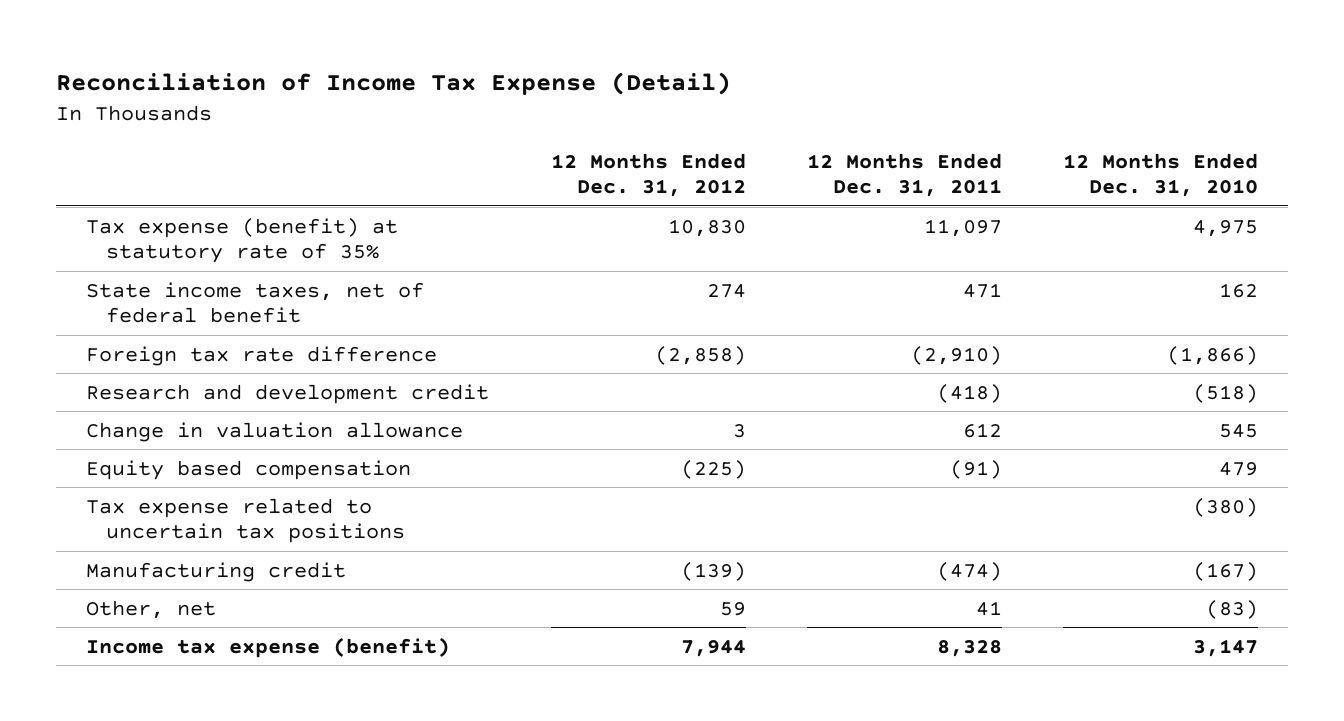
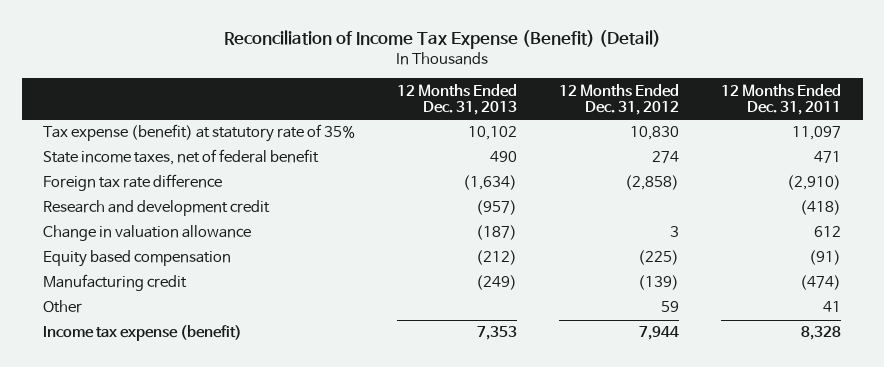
- Reconciliation of Income Tax Expense (Detail)
+ Reconciliation of Income Tax Expense (Benefit) (Detail)
- | 12 Months Ended Dec. 31, 2012 | 12 Months Ended Dec. 31, 2011 | 12 Months Ended Dec. 31, 2010
+ | 12 Months Ended Dec. 31, 2013 | 12 Months Ended Dec. 31, 2012 | 12 Months Ended Dec. 31, 2011
- Tax expense related to uncertain tax positions | | | (380)
- Other, net | 59 | 41 | (83)
+ Other | | 59 | 41

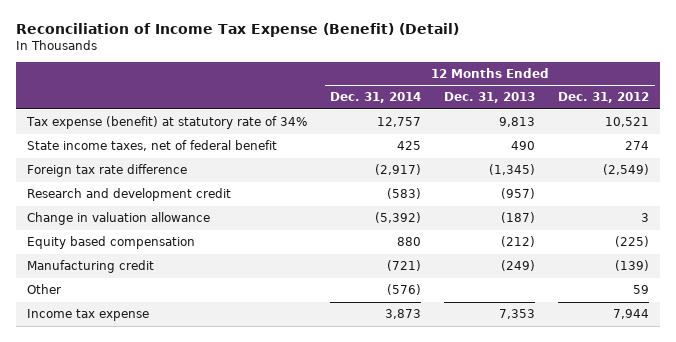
- | 12 Months Ended Dec. 31, 2013 | 12 Months Ended Dec. 31, 2012 | 12 Months Ended Dec. 31, 2011
+ | 12 Months Ended Dec. 31, 2014 | 12 Months Ended Dec. 31, 2013 | 12 Months Ended Dec. 31, 2012
- Tax expense (benefit) at statutory rate of 35% | 10,102 | 10,830 | 11,097
+ Tax expense (benefit) at statutory rate of 34% | 12,757 | 9,813 | 10,521
- Foreign tax rate difference | (1,634) | (2,858) | (2,910)
+ Foreign tax rate difference | (2,917) | (1,345) | (2,549)
- Income tax expense (benefit) | 7,353 | 7,944 | 8,328
+ Income tax expense | 3,873 | 7,353 | 7,944

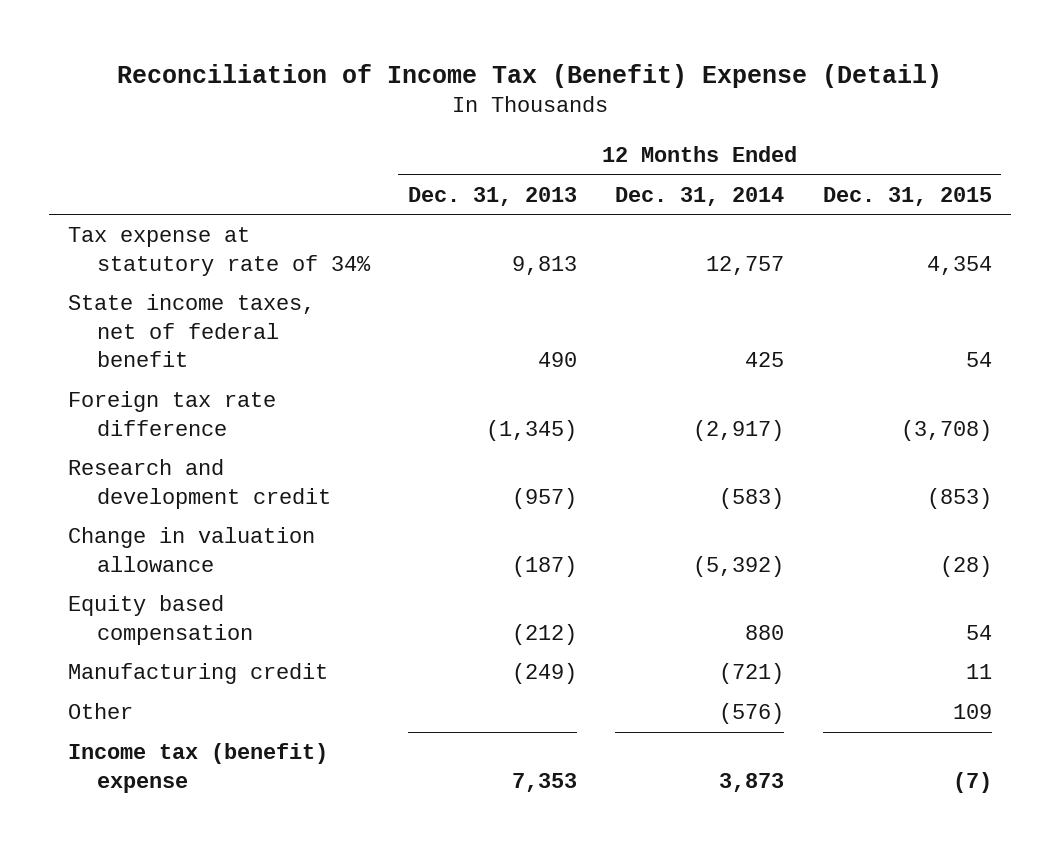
- Reconciliation of Income Tax Expense (Benefit) (Detail)
+ Reconciliation of Income Tax (Benefit) Expense (Detail)
- | 12 Months Ended Dec. 31, 2014 | 12 Months Ended Dec. 31, 2013 | 12 Months Ended Dec. 31, 2012
+ | 12 Months Ended Dec. 31, 2013 | 12 Months Ended Dec. 31, 2014 | 12 Months Ended Dec. 31, 2015
- Tax expense (benefit) at statutory rate of 34% | 12,757 | 9,813 | 10,521
+ Tax expense at statutory rate of 34% | 9,813 | 12,757 | 4,354
- Income tax expense | 3,873 | 7,353 | 7,944
+ Income tax (benefit) expense | 7,353 | 3,873 | (7)

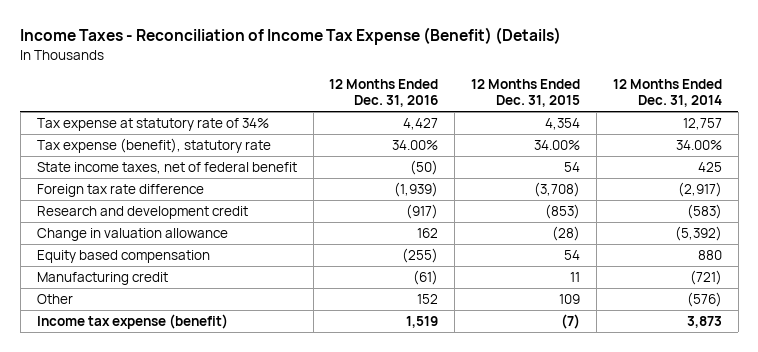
- Reconciliation of Income Tax (Benefit) Expense (Detail)
+ Income Taxes - Reconciliation of Income Tax Expense (Benefit) (Details)
- | 12 Months Ended Dec. 31, 2013 | 12 Months Ended Dec. 31, 2014 | 12 Months Ended Dec. 31, 2015
+ | 12 Months Ended Dec. 31, 2016 | 12 Months Ended Dec. 31, 2015 | 12 Months Ended Dec. 31, 2014
+ Tax expense (benefit), statutory rate | 34.00% | 34.00% | 34.00%
- Income tax (benefit) expense | 7,353 | 3,873 | (7)
+ Income tax expense (benefit) | 1,519 | (7) | 3,873

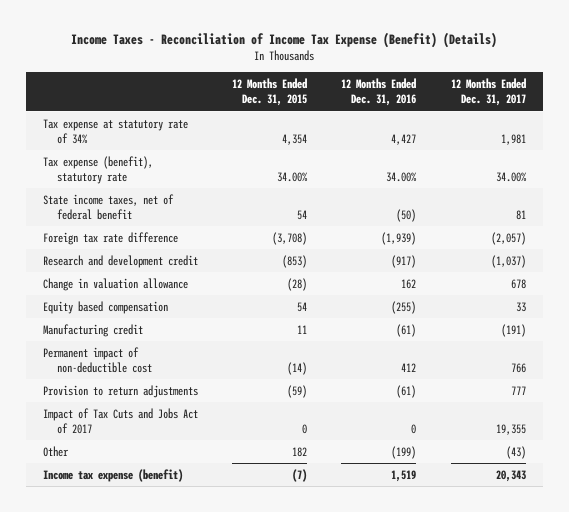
- | 12 Months Ended Dec. 31, 2016 | 12 Months Ended Dec. 31, 2015 | 12 Months Ended Dec. 31, 2014
+ | 12 Months Ended Dec. 31, 2015 | 12 Months Ended Dec. 31, 2016 | 12 Months Ended Dec. 31, 2017
- Other | 152 | 109 | (576)
+ Permanent impact of non-deductible cost | (14) | 412 | 766
+ Provision to return adjustments | (59) | (61) | 777
+ Impact of Tax Cuts and Jobs Act of 2017 | 0 | 0 | 19,355
+ Other | 182 | (199) | (43)

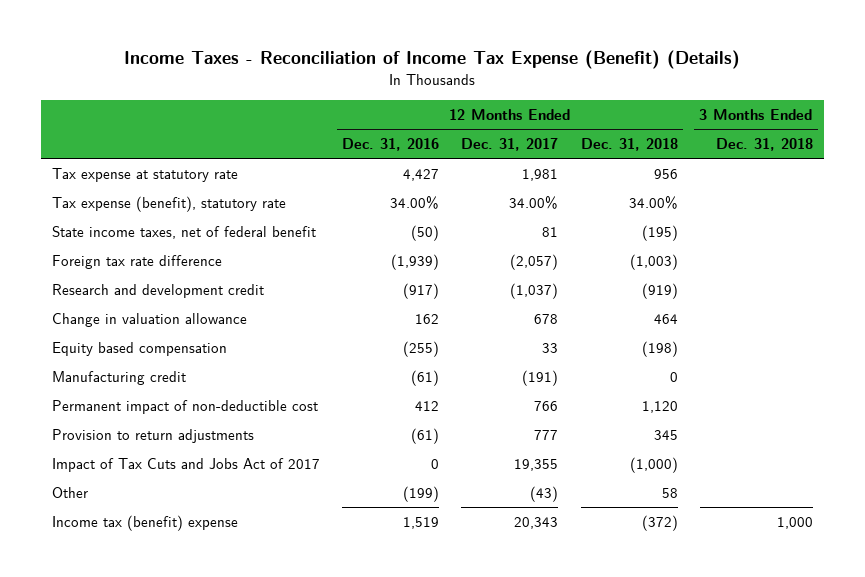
- | 12 Months Ended Dec. 31, 2015 | 12 Months Ended Dec. 31, 2016 | 12 Months Ended Dec. 31, 2017
+ | 12 Months Ended Dec. 31, 2016 | 12 Months Ended Dec. 31, 2017 | 12 Months Ended Dec. 31, 2018 | 3 Months Ended Dec. 31, 2018
- Tax expense at statutory rate of 34% | 4,354 | 4,427 | 1,981
+ Tax expense at statutory rate | 4,427 | 1,981 | 956 |
- Income tax expense (benefit) | (7) | 1,519 | 20,343
+ Income tax (benefit) expense | 1,519 | 20,343 | (372) | 1,000

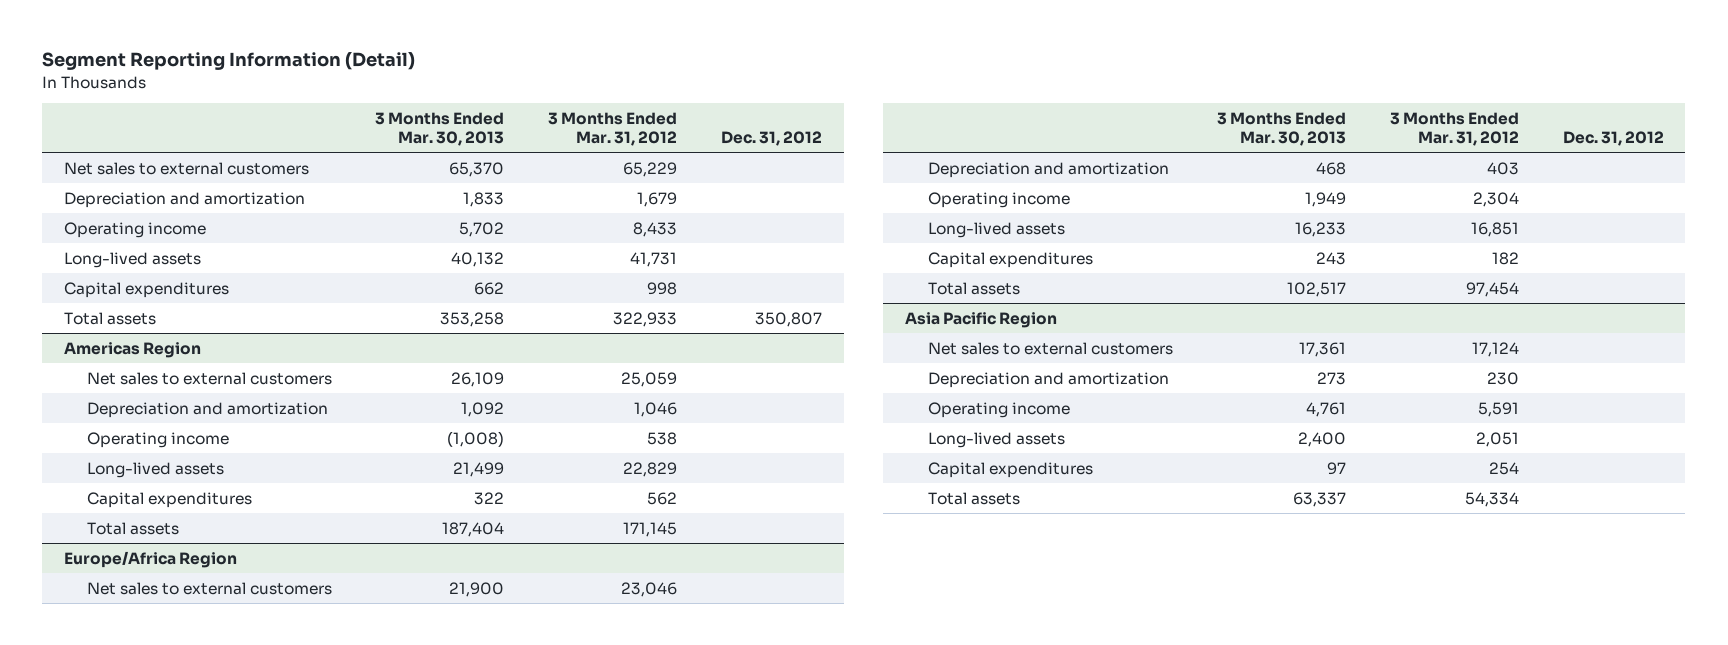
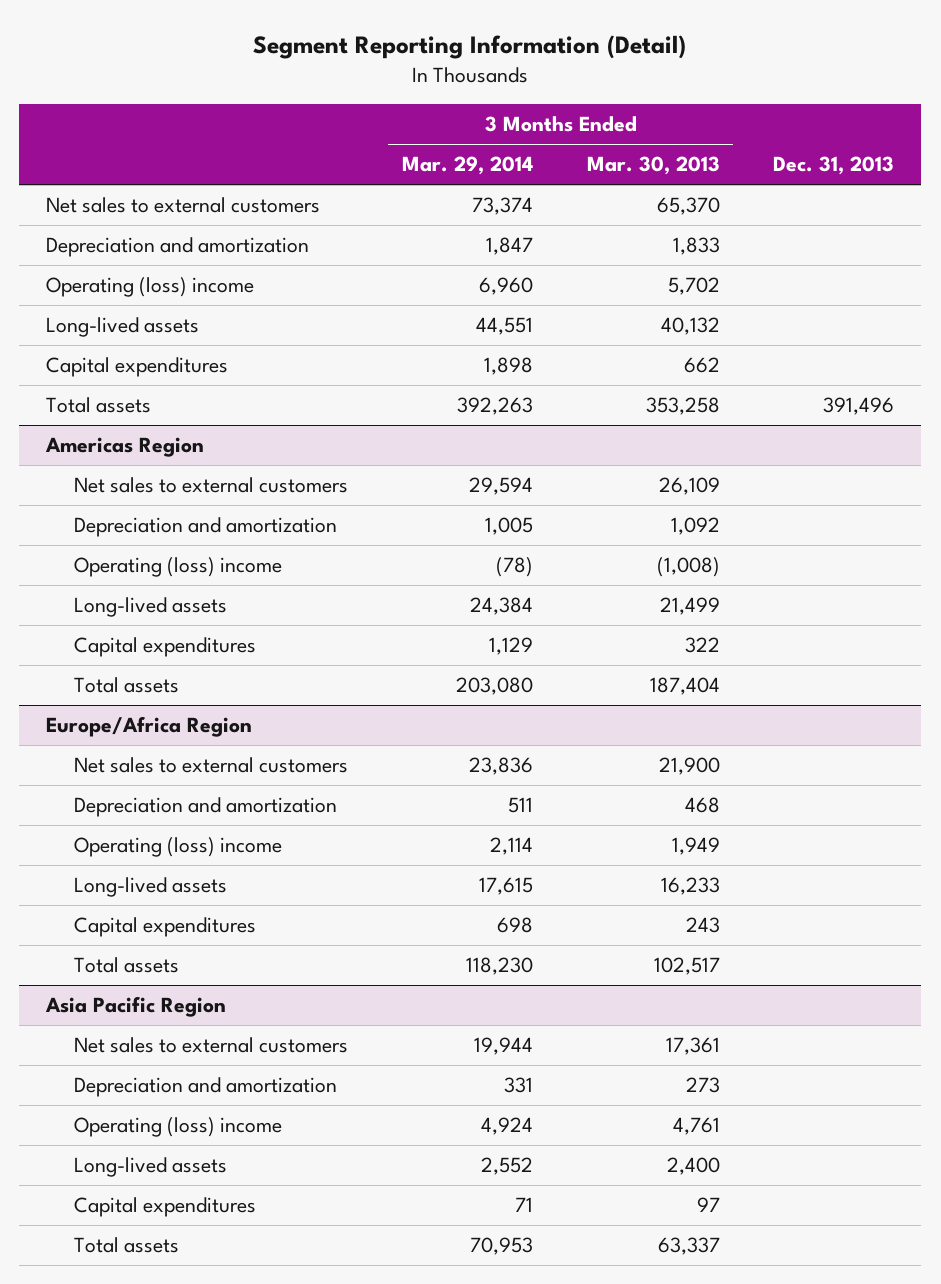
- | 3 Months Ended Mar. 30, 2013 | 3 Months Ended Mar. 31, 2012 | Dec. 31, 2012
+ | 3 Months Ended Mar. 29, 2014 | 3 Months Ended Mar. 30, 2013 | Dec. 31, 2013
- Operating income | 5,702 | 8,433 |
+ Operating (loss) income | 6,960 | 5,702 |
@ Americas Region
- Operating income | (1,008) | 538 |
+ Operating (loss) income | (78) | (1,008) |
@ Europe/Africa Region
- Operating income | 1,949 | 2,304 |
+ Operating (loss) income | 2,114 | 1,949 |
@ Asia Pacific Region
- Operating income | 4,761 | 5,591 |
+ Operating (loss) income | 4,924 | 4,761 |

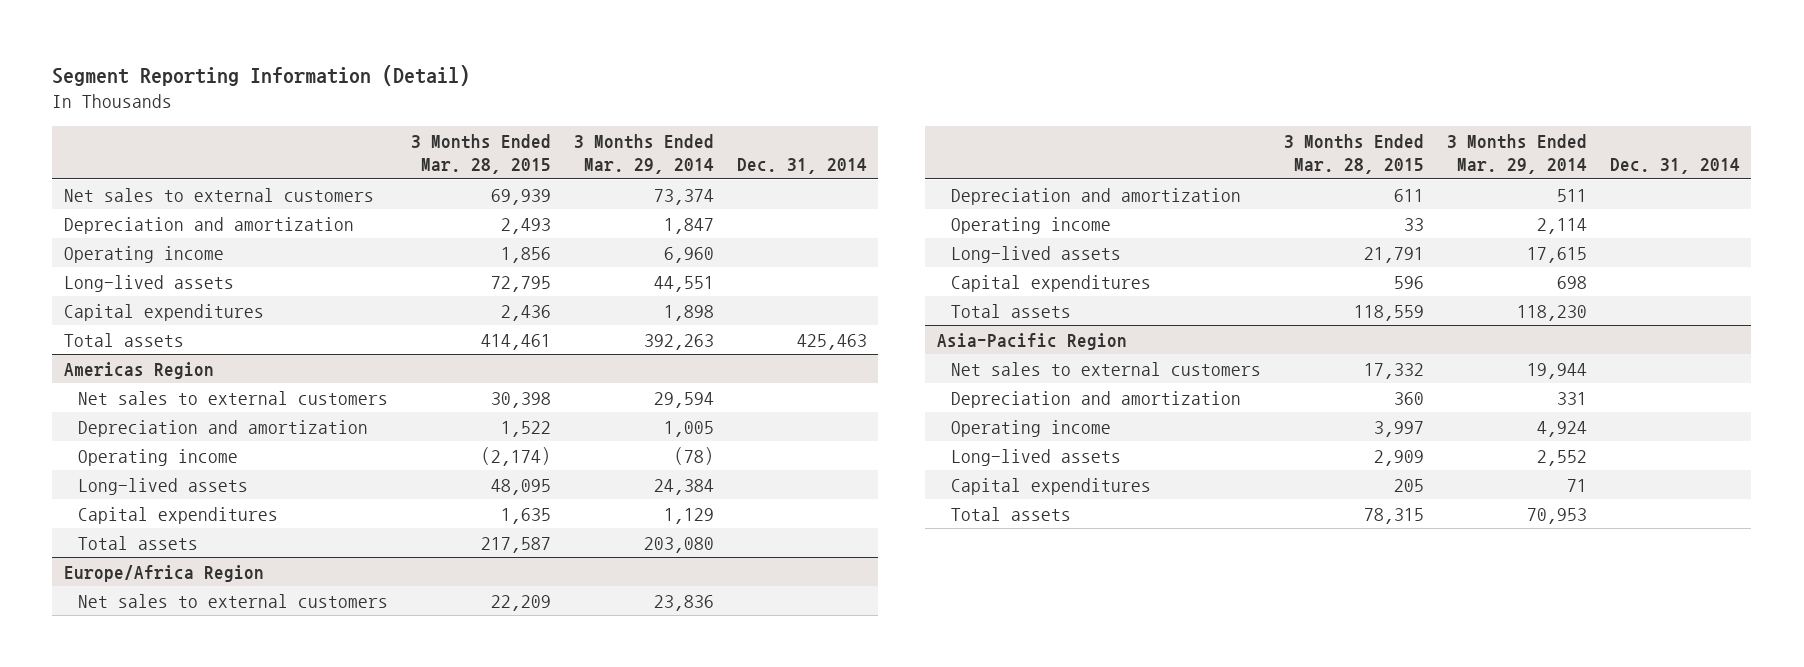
- | 3 Months Ended Mar. 29, 2014 | 3 Months Ended Mar. 30, 2013 | Dec. 31, 2013
+ | 3 Months Ended Mar. 28, 2015 | 3 Months Ended Mar. 29, 2014 | Dec. 31, 2014
- Operating (loss) income | 6,960 | 5,702 |
+ Operating income | 1,856 | 6,960 |
@ Americas Region
- Operating (loss) income | (78) | (1,008) |
+ Operating income | (2,174) | (78) |
@ Europe/Africa Region
- Operating (loss) income | 2,114 | 1,949 |
+ Operating income | 33 | 2,114 |
- Asia Pacific Region
+ Asia-Pacific Region
- Operating (loss) income | 4,924 | 4,761 |
+ Operating income | 3,997 | 4,924 |

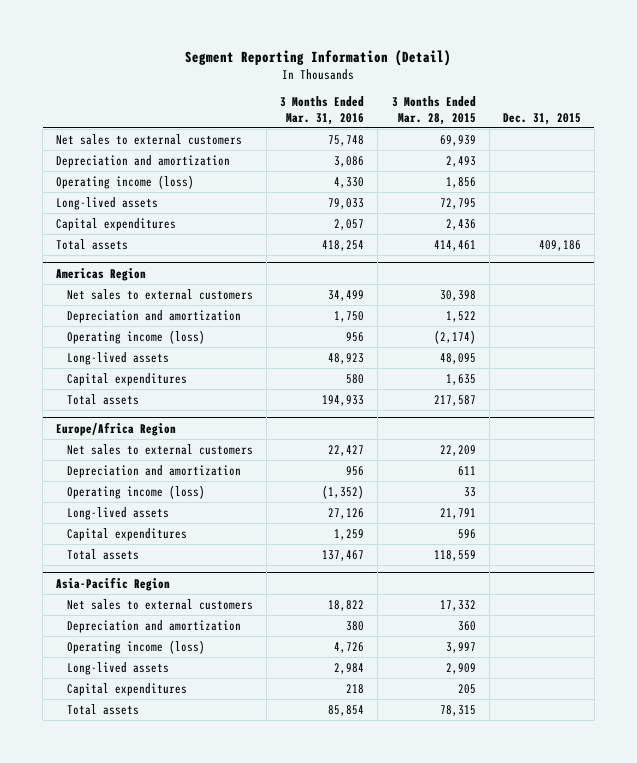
- | 3 Months Ended Mar. 28, 2015 | 3 Months Ended Mar. 29, 2014 | Dec. 31, 2014
+ | 3 Months Ended Mar. 31, 2016 | 3 Months Ended Mar. 28, 2015 | Dec. 31, 2015
- Operating income | 1,856 | 6,960 |
+ Operating income (loss) | 4,330 | 1,856 |
@ Americas Region
- Operating income | (2,174) | (78) |
+ Operating income (loss) | 956 | (2,174) |
@ Europe/Africa Region
- Operating income | 33 | 2,114 |
+ Operating income (loss) | (1,352) | 33 |
@ Asia-Pacific Region
- Operating income | 3,997 | 4,924 |
+ Operating income (loss) | 4,726 | 3,997 |

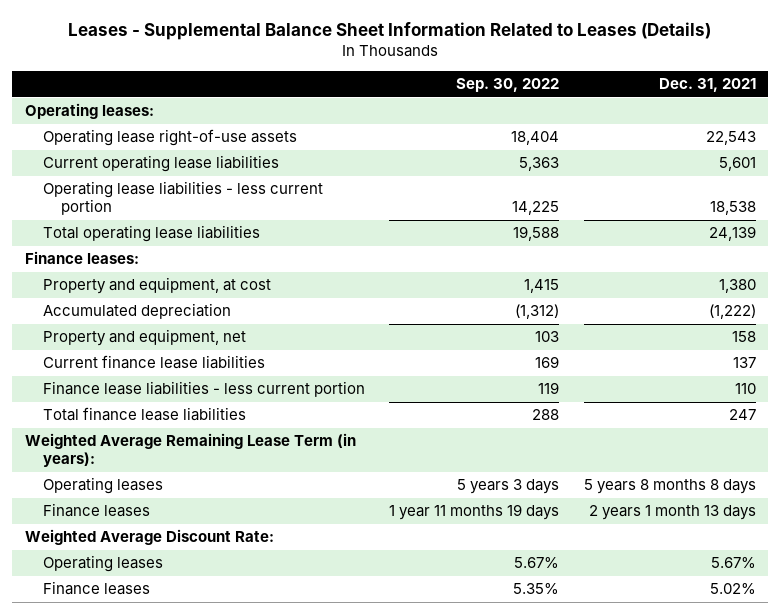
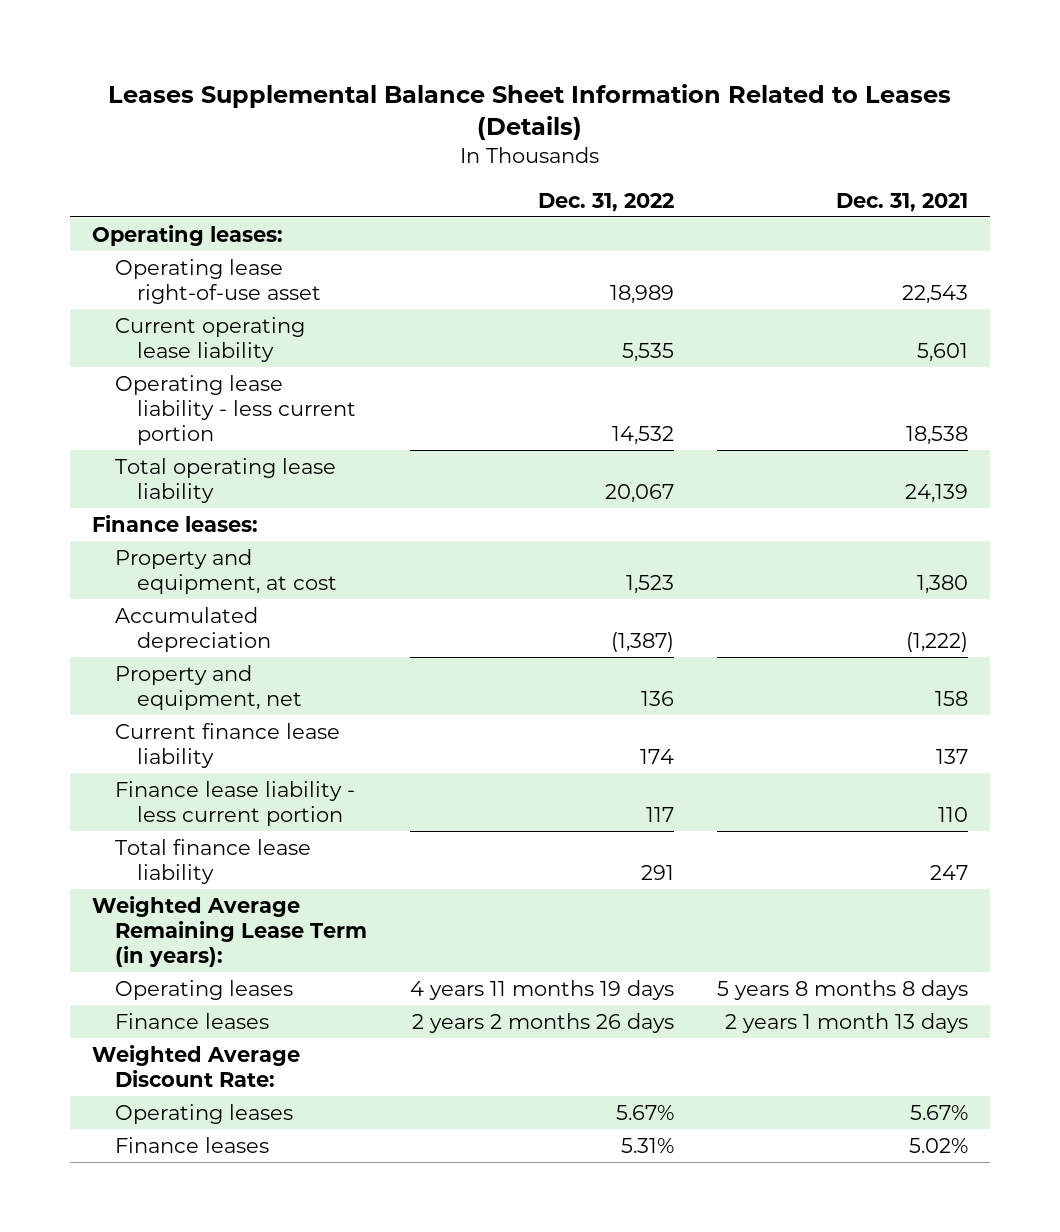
- Leases - Supplemental Balance Sheet Information Related to Leases (Details)
+ Leases Supplemental Balance Sheet Information Related to Leases (Details)
- | Sep. 30, 2022 | Dec. 31, 2021
+ | Dec. 31, 2022 | Dec. 31, 2021
- Operating lease right-of-use assets | 18,404 | 22,543
- Current operating lease liabilities | 5,363 | 5,601
- Operating lease liabilities - less current portion | 14,225 | 18,538
- Total operating lease liabilities | 19,588 | 24,139
+ Operating lease right-of-use asset | 18,989 | 22,543
+ Current operating lease liability | 5,535 | 5,601
+ Operating lease liability - less current portion | 14,532 | 18,538
+ Total operating lease liability | 20,067 | 24,139
- Current finance lease liabilities | 169 | 137
- Finance lease liabilities - less current portion | 119 | 110
- Total finance lease liabilities | 288 | 247
+ Current finance lease liability | 174 | 137
+ Finance lease liability - less current portion | 117 | 110
+ Total finance lease liability | 291 | 247

